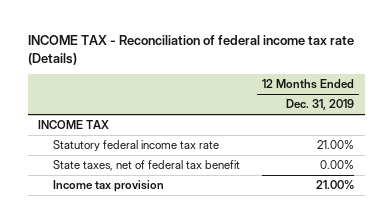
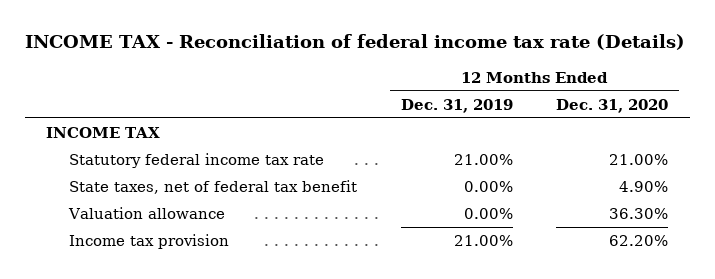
- | 12 Months Ended Dec. 31, 2019
+ | 12 Months Ended Dec. 31, 2019 | 12 Months Ended Dec. 31, 2020
+ Valuation allowance | 0.00% | 36.30%

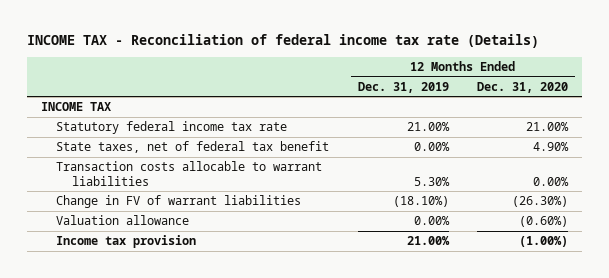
- Valuation allowance | 0.00% | 36.30%
- Income tax provision | 21.00% | 62.20%
+ Transaction costs allocable to warrant liabilities | 5.30% | 0.00%
+ Change in FV of warrant liabilities | (18.10%) | (26.30%)
+ Valuation allowance | 0.00% | (0.60%)
+ Income tax provision | 21.00% | (1.00%)

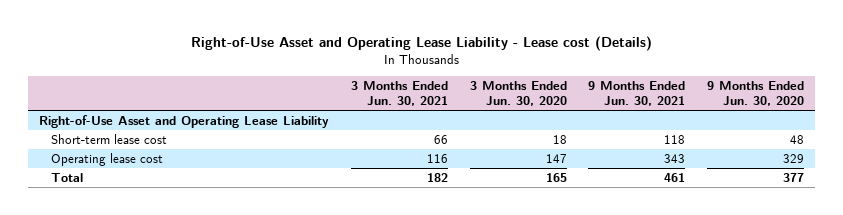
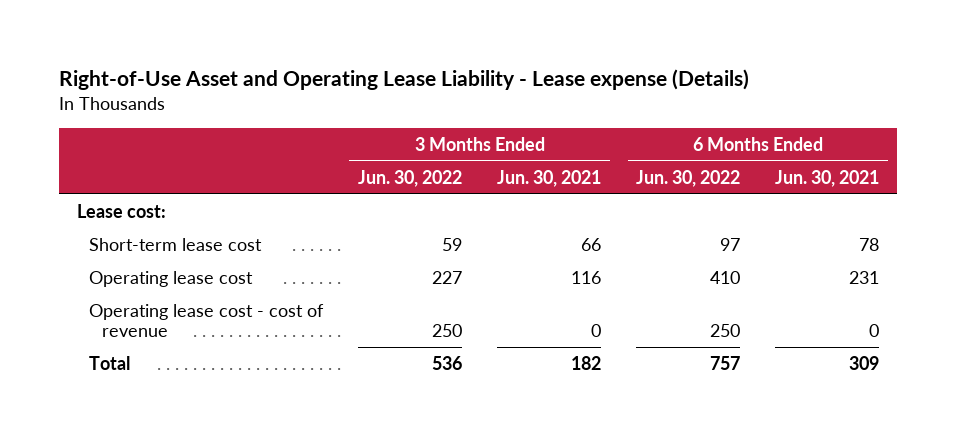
- Right-of-Use Asset and Operating Lease Liability - Lease cost (Details)
+ Right-of-Use Asset and Operating Lease Liability - Lease expense (Details)
- | 3 Months Ended Jun. 30, 2021 | 3 Months Ended Jun. 30, 2020 | 9 Months Ended Jun. 30, 2021 | 9 Months Ended Jun. 30, 2020
+ | 3 Months Ended Jun. 30, 2022 | 3 Months Ended Jun. 30, 2021 | 6 Months Ended Jun. 30, 2022 | 6 Months Ended Jun. 30, 2021
- Right-of-Use Asset and Operating Lease Liability
+ Lease cost:
+ Operating lease cost - cost of revenue | 250 | 0 | 250 | 0

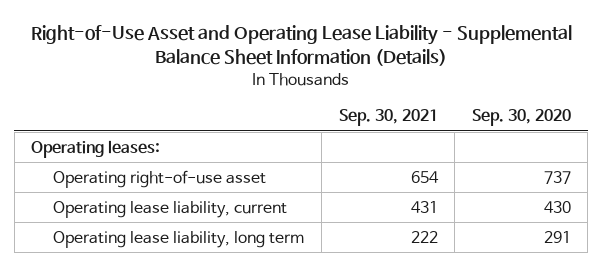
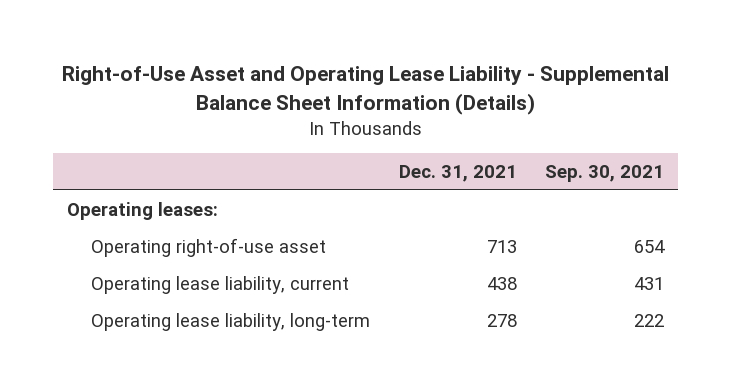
- | Sep. 30, 2021 | Sep. 30, 2020
+ | Dec. 31, 2021 | Sep. 30, 2021
- Operating lease liability, long term | 222 | 291
+ Operating lease liability, long-term | 278 | 222

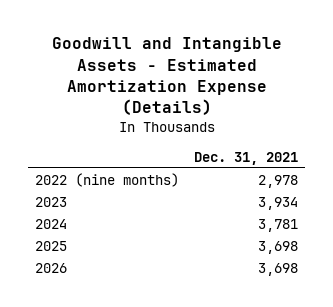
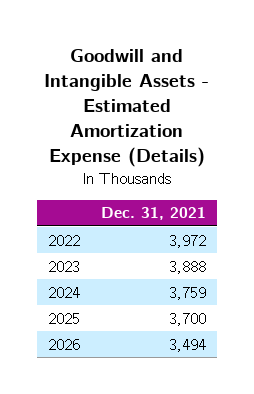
- 2022 (nine months) | 2,978
- 2023 | 3,934
- 2024 | 3,781
- 2025 | 3,698
- 2026 | 3,698
+ 2022 | 3,972
+ 2023 | 3,888
+ 2024 | 3,759
+ 2025 | 3,700
+ 2026 | 3,494

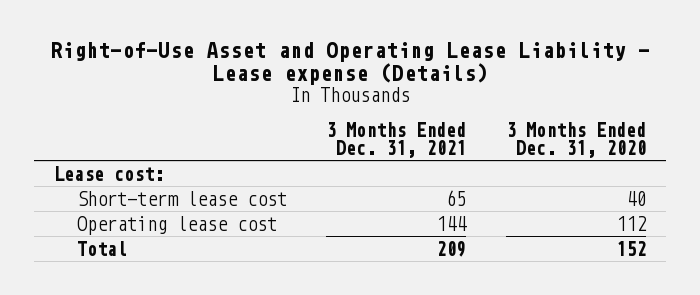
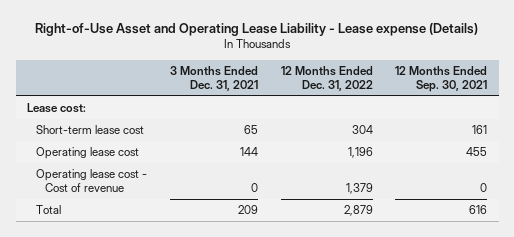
- | 3 Months Ended Dec. 31, 2021 | 3 Months Ended Dec. 31, 2020
+ | 3 Months Ended Dec. 31, 2021 | 12 Months Ended Dec. 31, 2022 | 12 Months Ended Sep. 30, 2021
+ Operating lease cost - Cost of revenue | 0 | 1,379 | 0

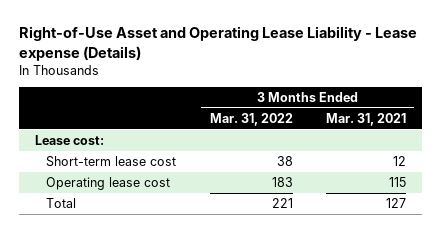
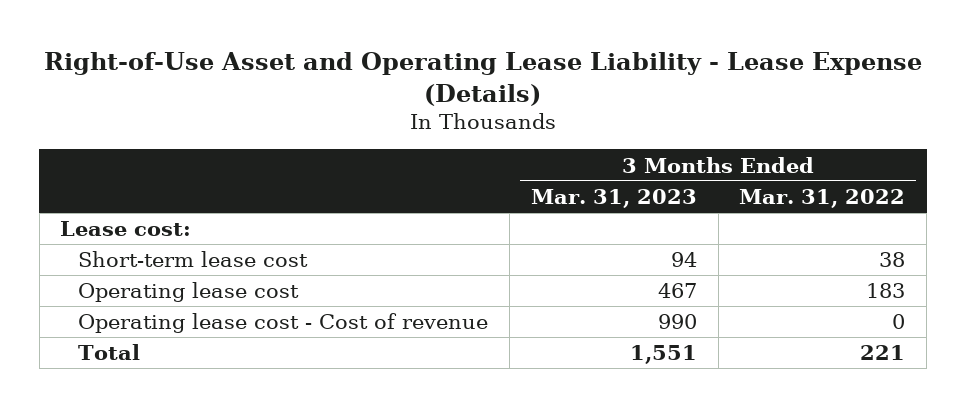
- Right-of-Use Asset and Operating Lease Liability - Lease expense (Details)
+ Right-of-Use Asset and Operating Lease Liability - Lease Expense (Details)
- | 3 Months Ended Mar. 31, 2022 | 3 Months Ended Mar. 31, 2021
+ | 3 Months Ended Mar. 31, 2023 | 3 Months Ended Mar. 31, 2022
+ Operating lease cost - Cost of revenue | 990 | 0

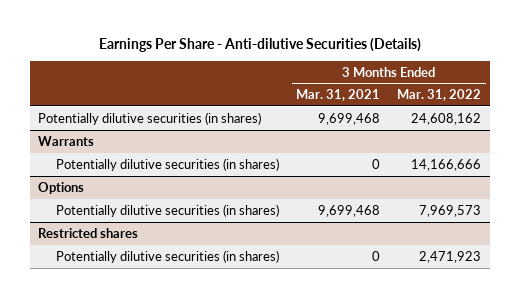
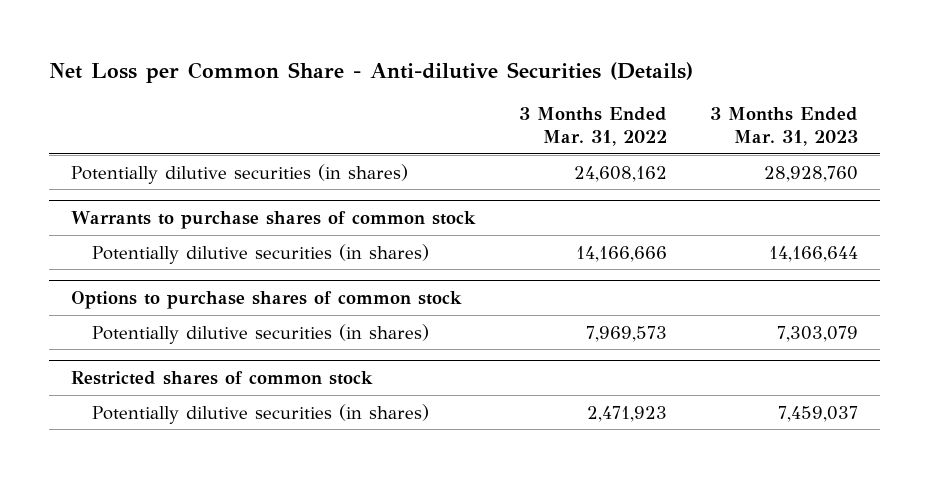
- Earnings Per Share - Anti-dilutive Securities (Details)
+ Net Loss per Common Share - Anti-dilutive Securities (Details)
- | 3 Months Ended Mar. 31, 2021 | 3 Months Ended Mar. 31, 2022
+ | 3 Months Ended Mar. 31, 2022 | 3 Months Ended Mar. 31, 2023
- Warrants
+ Warrants to purchase shares of common stock
- Options
+ Options to purchase shares of common stock
- Restricted shares
+ Restricted shares of common stock

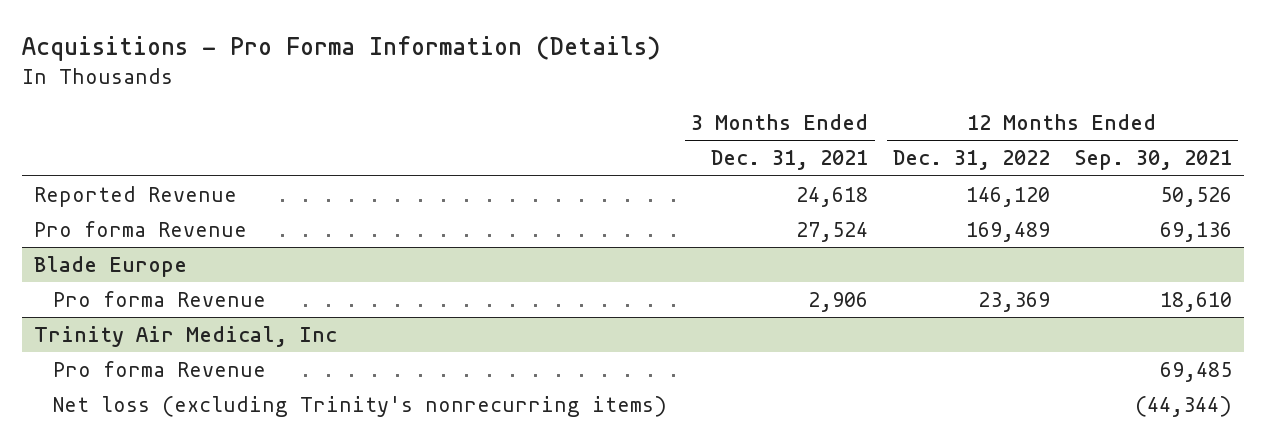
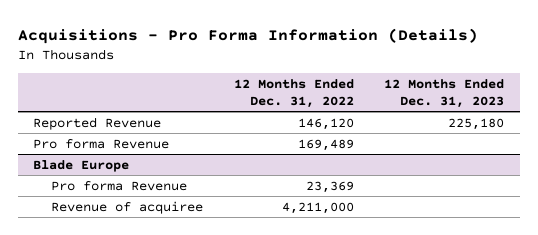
- | 3 Months Ended Dec. 31, 2021 | 12 Months Ended Dec. 31, 2022 | 12 Months Ended Sep. 30, 2021
+ | 12 Months Ended Dec. 31, 2022 | 12 Months Ended Dec. 31, 2023
- Trinity Air Medical, Inc
- Pro forma Revenue | | | 69,485
- Net loss (excluding Trinity's nonrecurring items) | | | (44,344)
@ Blade Europe
+ Revenue of acquiree | 4,211,000 |

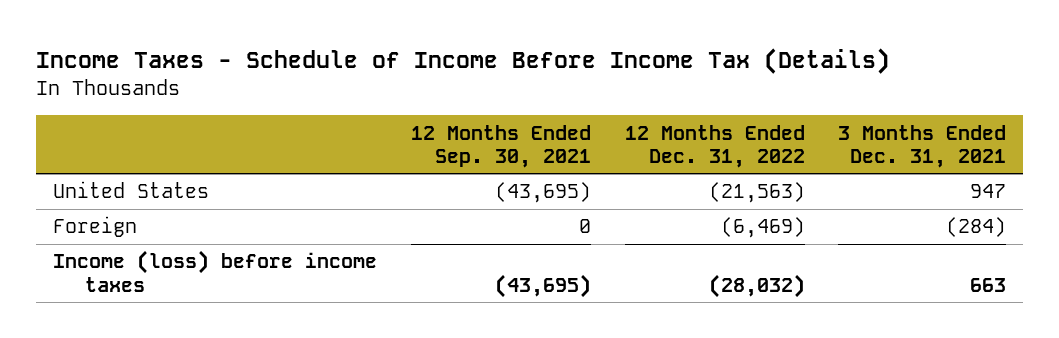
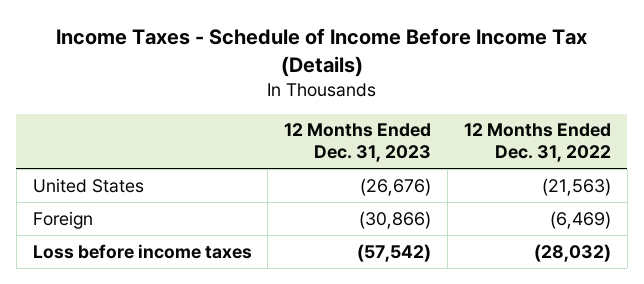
- | 12 Months Ended Sep. 30, 2021 | 12 Months Ended Dec. 31, 2022 | 3 Months Ended Dec. 31, 2021
+ | 12 Months Ended Dec. 31, 2023 | 12 Months Ended Dec. 31, 2022
- Income (loss) before income taxes | (43,695) | (28,032) | 663
+ Loss before income taxes | (57,542) | (28,032)

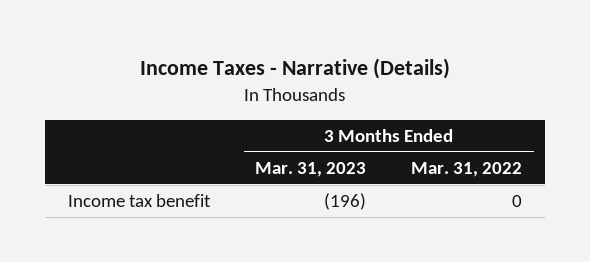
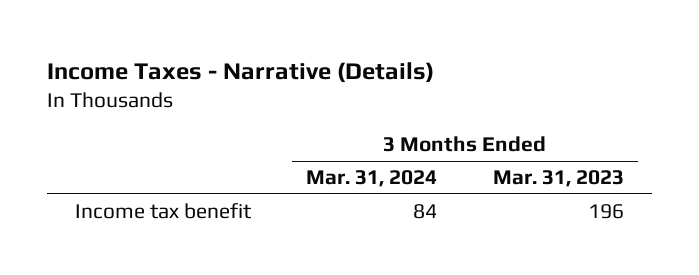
- | 3 Months Ended Mar. 31, 2023 | 3 Months Ended Mar. 31, 2022
+ | 3 Months Ended Mar. 31, 2024 | 3 Months Ended Mar. 31, 2023
- Income tax benefit | (196) | 0
+ Income tax benefit | 84 | 196

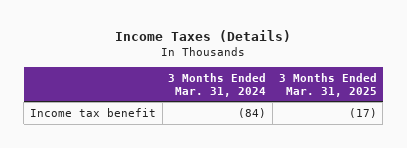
- Income Taxes - Narrative (Details)
+ Income Taxes (Details)
- | 3 Months Ended Mar. 31, 2024 | 3 Months Ended Mar. 31, 2023
+ | 3 Months Ended Mar. 31, 2024 | 3 Months Ended Mar. 31, 2025
- Income tax benefit | 84 | 196
+ Income tax benefit | (84) | (17)

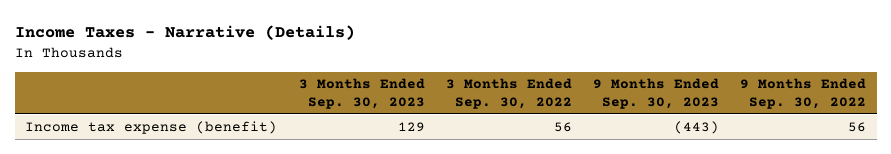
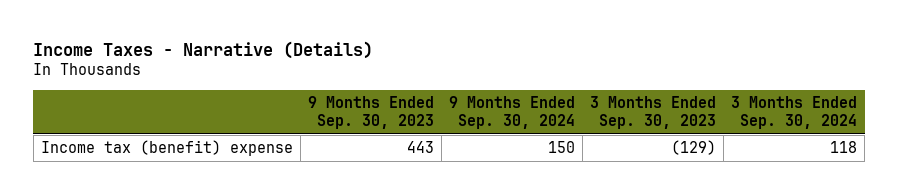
- | 3 Months Ended Sep. 30, 2023 | 3 Months Ended Sep. 30, 2022 | 9 Months Ended Sep. 30, 2023 | 9 Months Ended Sep. 30, 2022
+ | 9 Months Ended Sep. 30, 2023 | 9 Months Ended Sep. 30, 2024 | 3 Months Ended Sep. 30, 2023 | 3 Months Ended Sep. 30, 2024
- Income tax expense (benefit) | 129 | 56 | (443) | 56
+ Income tax (benefit) expense | 443 | 150 | (129) | 118

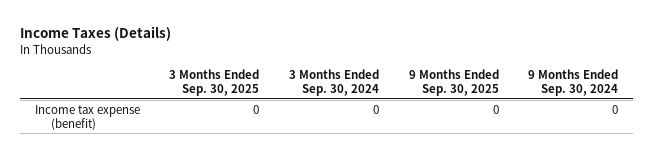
- Income Taxes - Narrative (Details)
+ Income Taxes (Details)
- | 9 Months Ended Sep. 30, 2023 | 9 Months Ended Sep. 30, 2024 | 3 Months Ended Sep. 30, 2023 | 3 Months Ended Sep. 30, 2024
+ | 3 Months Ended Sep. 30, 2025 | 3 Months Ended Sep. 30, 2024 | 9 Months Ended Sep. 30, 2025 | 9 Months Ended Sep. 30, 2024
- Income tax (benefit) expense | 443 | 150 | (129) | 118
+ Income tax expense (benefit) | 0 | 0 | 0 | 0

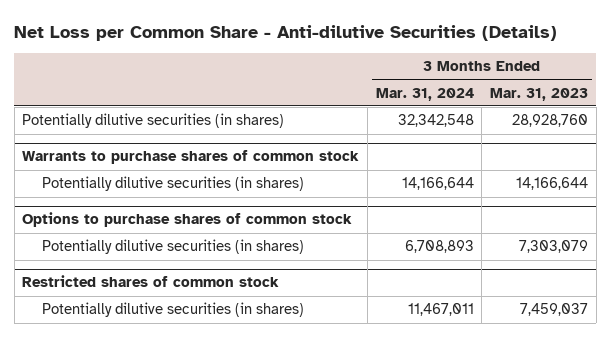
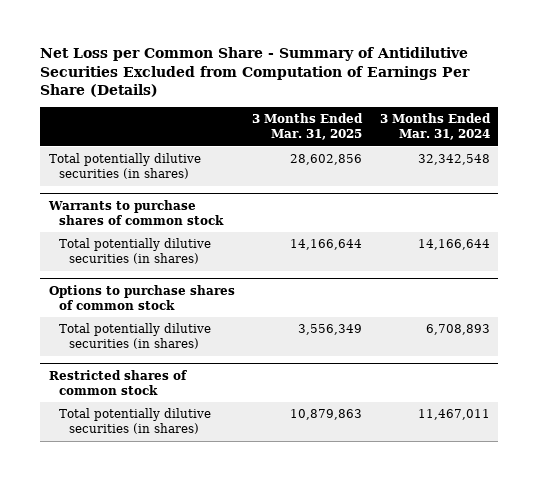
- Net Loss per Common Share - Anti-dilutive Securities (Details)
+ Net Loss per Common Share - Summary of Antidilutive Securities Excluded from Computation of Earnings Per Share (Details)
- | 3 Months Ended Mar. 31, 2024 | 3 Months Ended Mar. 31, 2023
+ | 3 Months Ended Mar. 31, 2025 | 3 Months Ended Mar. 31, 2024
- Potentially dilutive securities (in shares) | 32,342,548 | 28,928,760
+ Total potentially dilutive securities (in shares) | 28,602,856 | 32,342,548
@ Warrants to purchase shares of common stock
- Potentially dilutive securities (in shares) | 14,166,644 | 14,166,644
+ Total potentially dilutive securities (in shares) | 14,166,644 | 14,166,644
@ Options to purchase shares of common stock
- Potentially dilutive securities (in shares) | 6,708,893 | 7,303,079
+ Total potentially dilutive securities (in shares) | 3,556,349 | 6,708,893
@ Restricted shares of common stock
- Potentially dilutive securities (in shares) | 11,467,011 | 7,459,037
+ Total potentially dilutive securities (in shares) | 10,879,863 | 11,467,011

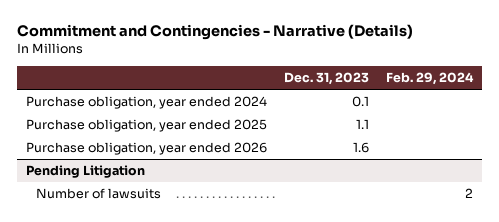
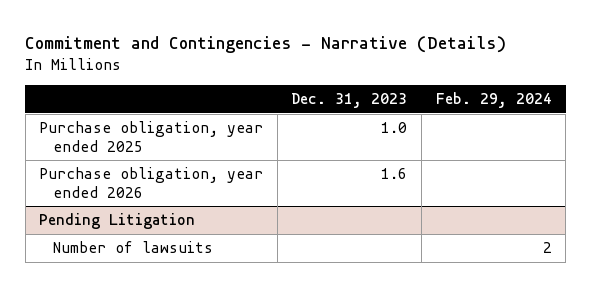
- Purchase obligation, year ended 2024 | 0.1 |
- Purchase obligation, year ended 2025 | 1.1 |
+ Purchase obligation, year ended 2025 | 1.0 |

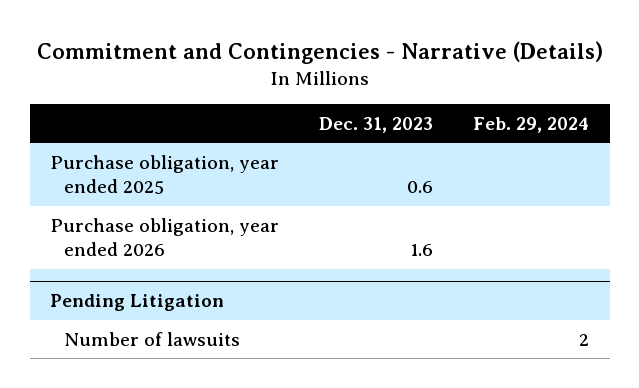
- Purchase obligation, year ended 2025 | 1.0 |
+ Purchase obligation, year ended 2025 | 0.6 |

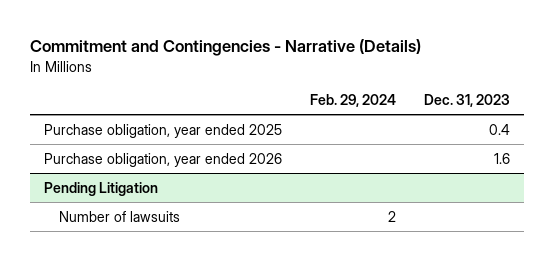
- | Dec. 31, 2023 | Feb. 29, 2024
+ | Feb. 29, 2024 | Dec. 31, 2023
- Purchase obligation, year ended 2025 | 0.6 |
+ Purchase obligation, year ended 2025 | | 0.4

